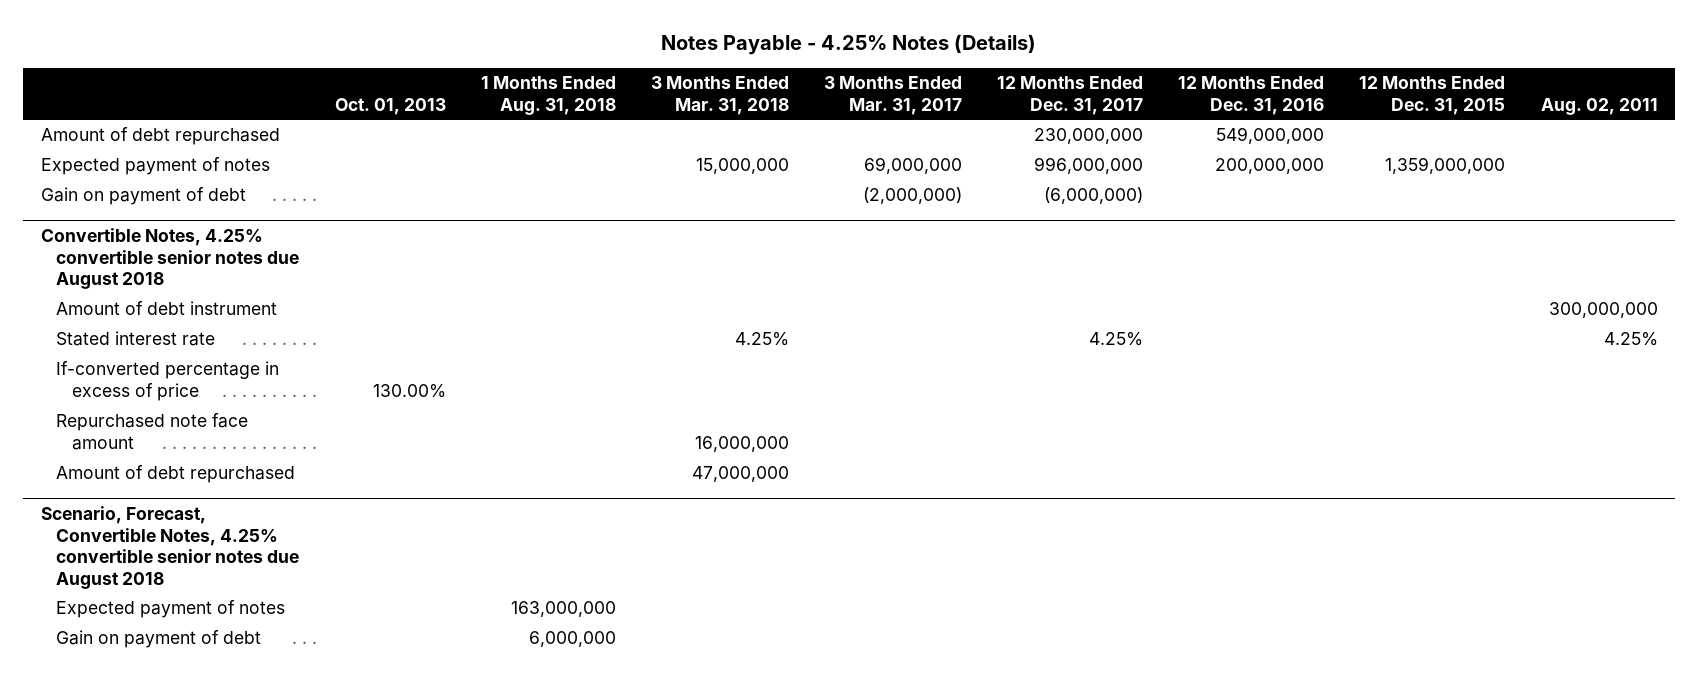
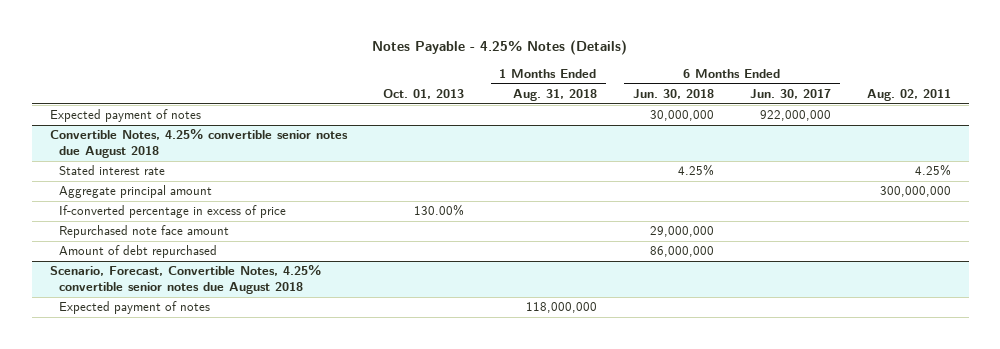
- | Oct. 01, 2013 | 1 Months Ended Aug. 31, 2018 | 3 Months Ended Mar. 31, 2018 | 3 Months Ended Mar. 31, 2017 | 12 Months Ended Dec. 31, 2017 | 12 Months Ended Dec. 31, 2016 | 12 Months Ended Dec. 31, 2015 | Aug. 02, 2011
+ | Oct. 01, 2013 | 1 Months Ended Aug. 31, 2018 | 6 Months Ended Jun. 30, 2018 | 6 Months Ended Jun. 30, 2017 | Aug. 02, 2011
- Amount of debt repurchased | | | | | 230,000,000 | 549,000,000 | |
- Gain on payment of debt | | | | (2,000,000) | (6,000,000) | | |
@ Convertible Notes, 4.25% convertible senior notes due August 2018
- Amount of debt instrument | | | | | | | | 300,000,000
+ Aggregate principal amount | | | | | 300,000,000
@ Scenario, Forecast, Convertible Notes, 4.25% convertible senior notes due August 2018
- Expected payment of notes | | 163,000,000 | | | | | |
- Gain on payment of debt | | 6,000,000 | | | | | |
+ Expected payment of notes | | 118,000,000 | | |

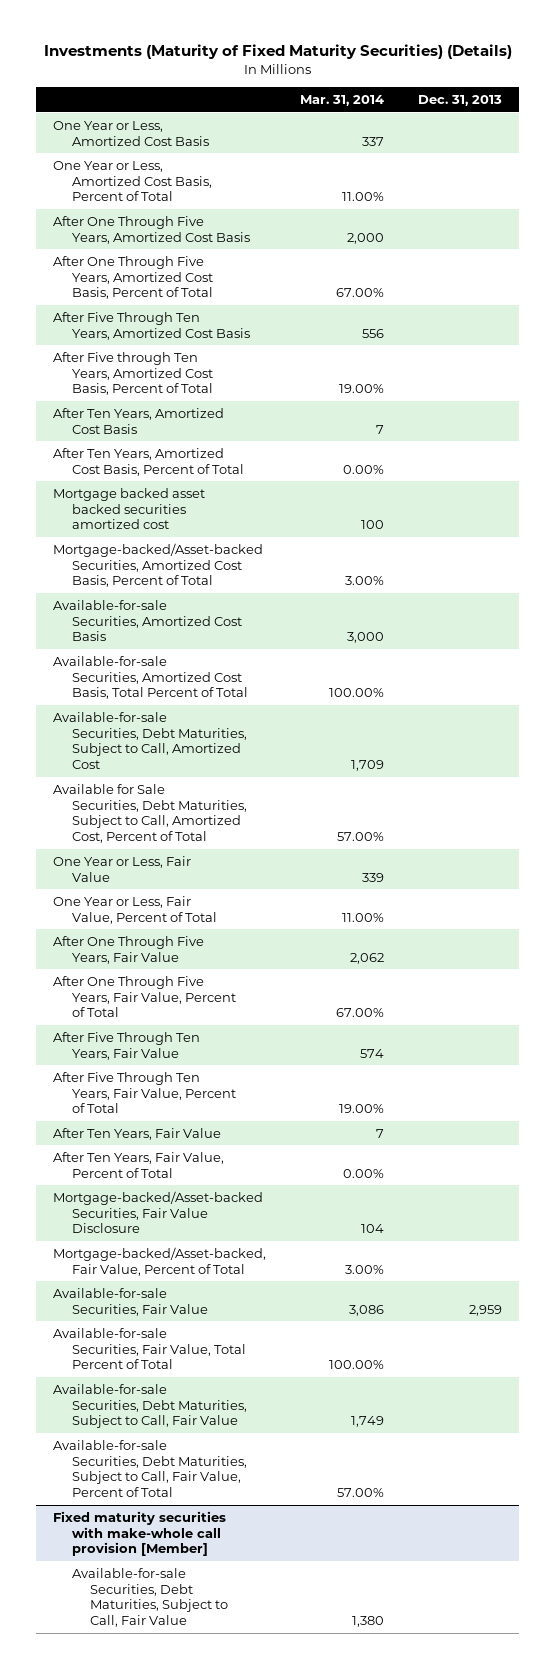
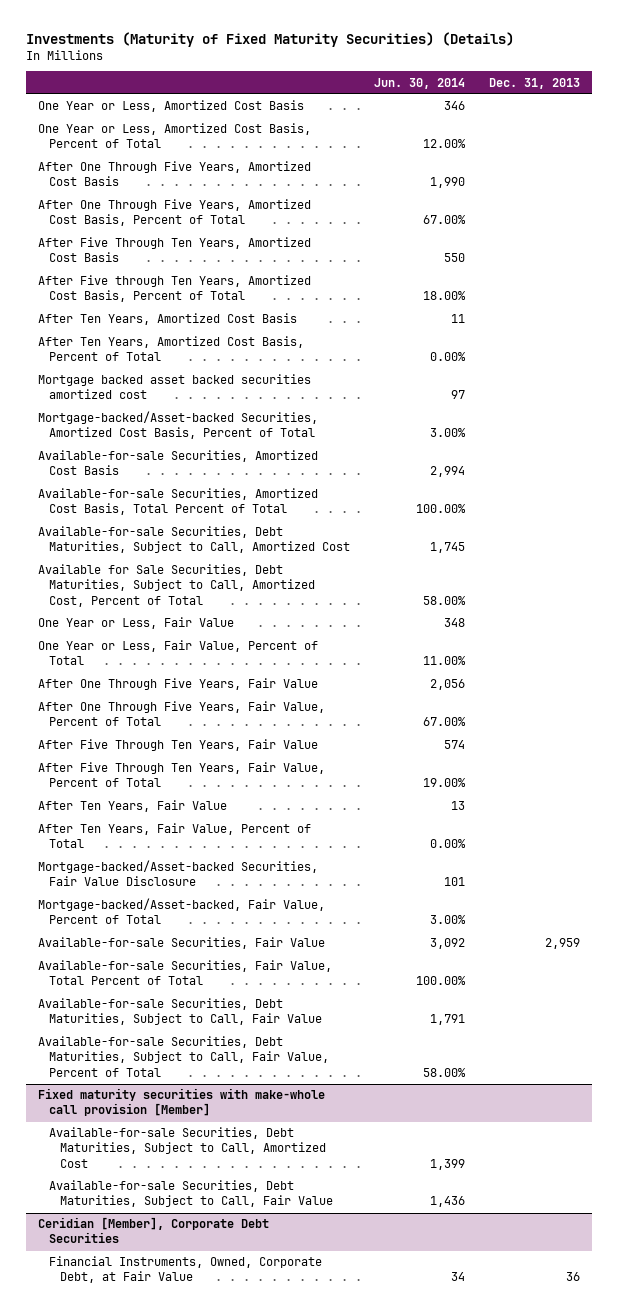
- | Mar. 31, 2014 | Dec. 31, 2013
+ | Jun. 30, 2014 | Dec. 31, 2013
@ Fixed maturity securities with make-whole call provision [Member]
+ Available-for-sale Securities, Debt Maturities, Subject to Call, Amortized Cost | 1,399 |
+ Ceridian [Member], Corporate Debt Securities
+ Financial Instruments, Owned, Corporate Debt, at Fair Value | 34 | 36

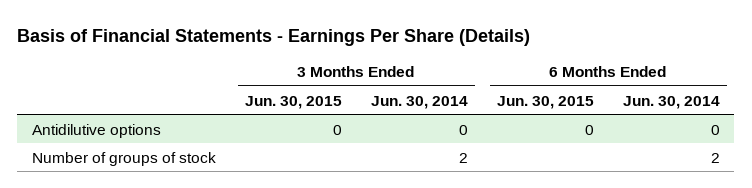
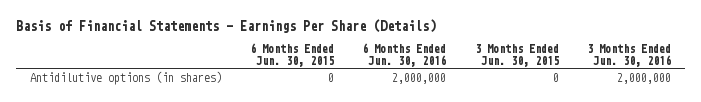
- | 3 Months Ended Jun. 30, 2015 | 3 Months Ended Jun. 30, 2014 | 6 Months Ended Jun. 30, 2015 | 6 Months Ended Jun. 30, 2014
+ | 6 Months Ended Jun. 30, 2015 | 6 Months Ended Jun. 30, 2016 | 3 Months Ended Jun. 30, 2015 | 3 Months Ended Jun. 30, 2016
- Antidilutive options | 0 | 0 | 0 | 0
- Number of groups of stock | | 2 | | 2
+ Antidilutive options (in shares) | 0 | 2,000,000 | 0 | 2,000,000

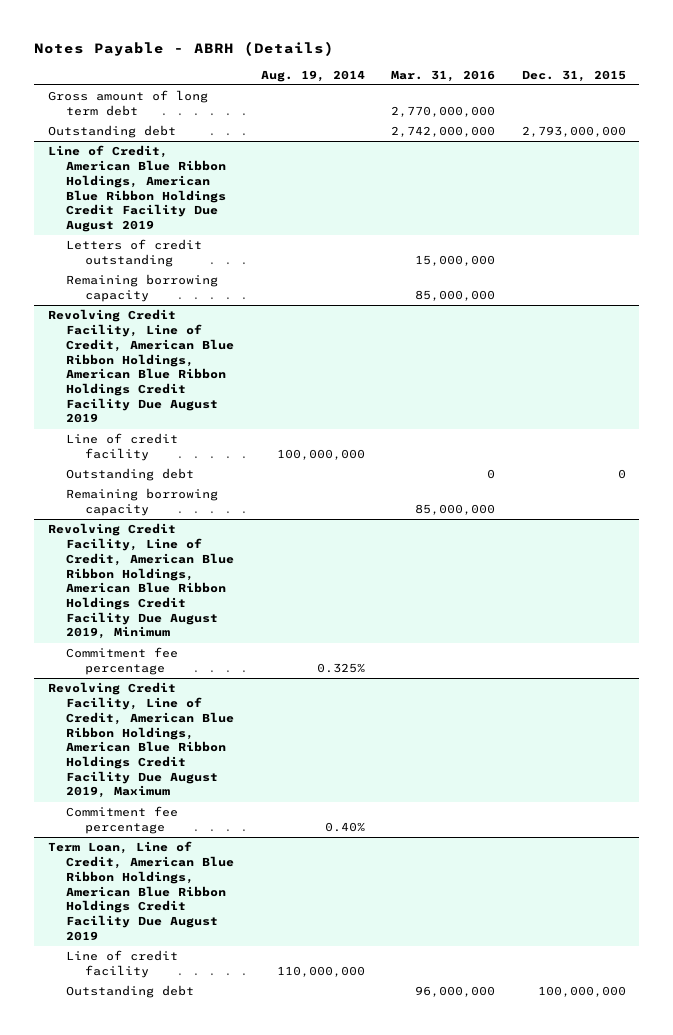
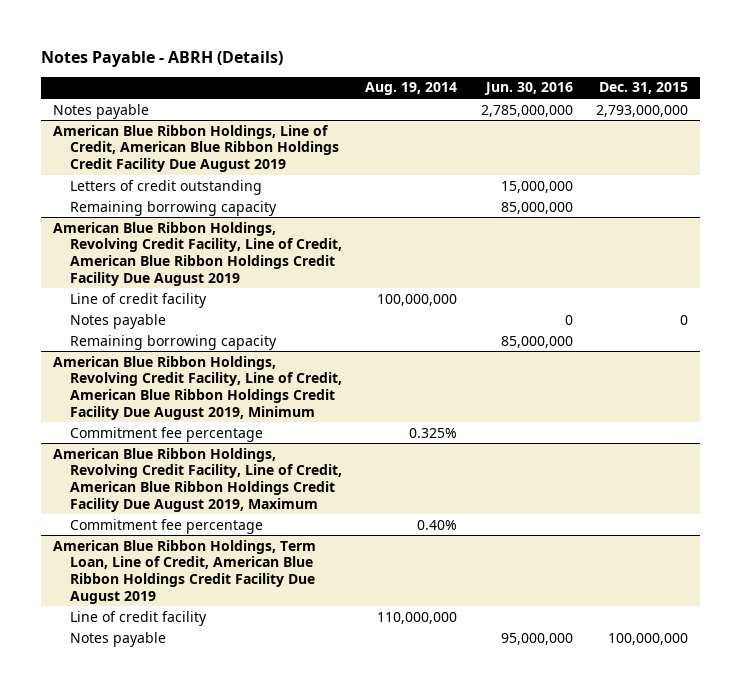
- | Aug. 19, 2014 | Mar. 31, 2016 | Dec. 31, 2015
+ | Aug. 19, 2014 | Jun. 30, 2016 | Dec. 31, 2015
- Gross amount of long term debt | | 2,770,000,000 |
- Outstanding debt | | 2,742,000,000 | 2,793,000,000
- Line of Credit, American Blue Ribbon Holdings, American Blue Ribbon Holdings Credit Facility Due August 2019
+ Notes payable | | 2,785,000,000 | 2,793,000,000
+ American Blue Ribbon Holdings, Line of Credit, American Blue Ribbon Holdings Credit Facility Due August 2019
- Revolving Credit Facility, Line of Credit, American Blue Ribbon Holdings, American Blue Ribbon Holdings Credit Facility Due August 2019
+ American Blue Ribbon Holdings, Revolving Credit Facility, Line of Credit, American Blue Ribbon Holdings Credit Facility Due August 2019
- Outstanding debt | | 0 | 0
+ Notes payable | | 0 | 0
- Revolving Credit Facility, Line of Credit, American Blue Ribbon Holdings, American Blue Ribbon Holdings Credit Facility Due August 2019, Minimum
+ American Blue Ribbon Holdings, Revolving Credit Facility, Line of Credit, American Blue Ribbon Holdings Credit Facility Due August 2019, Minimum
- Revolving Credit Facility, Line of Credit, American Blue Ribbon Holdings, American Blue Ribbon Holdings Credit Facility Due August 2019, Maximum
+ American Blue Ribbon Holdings, Revolving Credit Facility, Line of Credit, American Blue Ribbon Holdings Credit Facility Due August 2019, Maximum
- Term Loan, Line of Credit, American Blue Ribbon Holdings, American Blue Ribbon Holdings Credit Facility Due August 2019
+ American Blue Ribbon Holdings, Term Loan, Line of Credit, American Blue Ribbon Holdings Credit Facility Due August 2019
- Outstanding debt | | 96,000,000 | 100,000,000
+ Notes payable | | 95,000,000 | 100,000,000

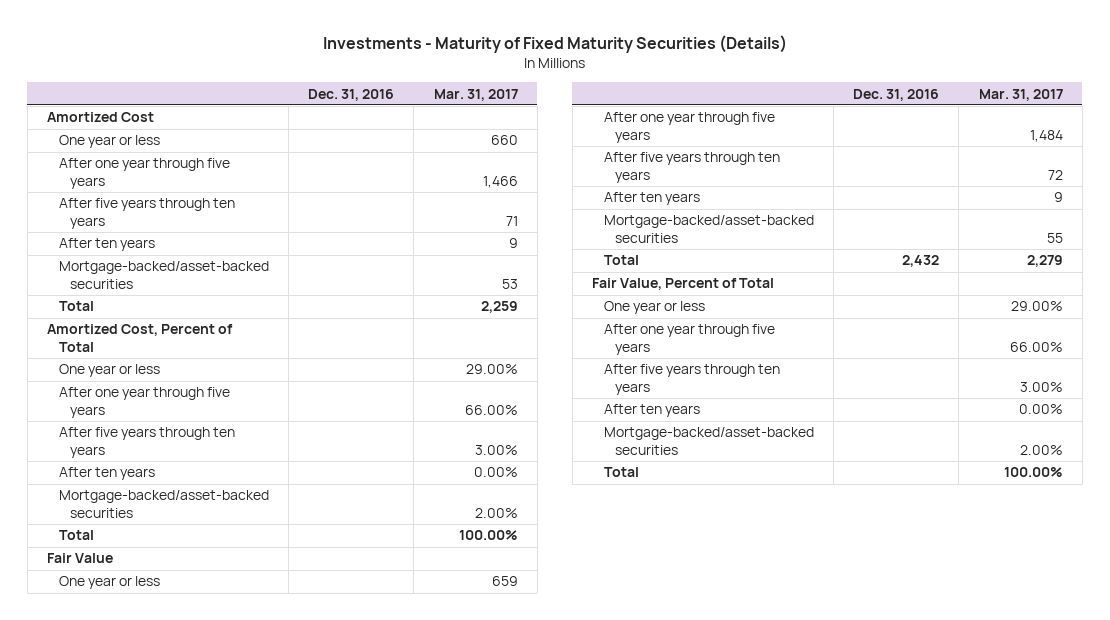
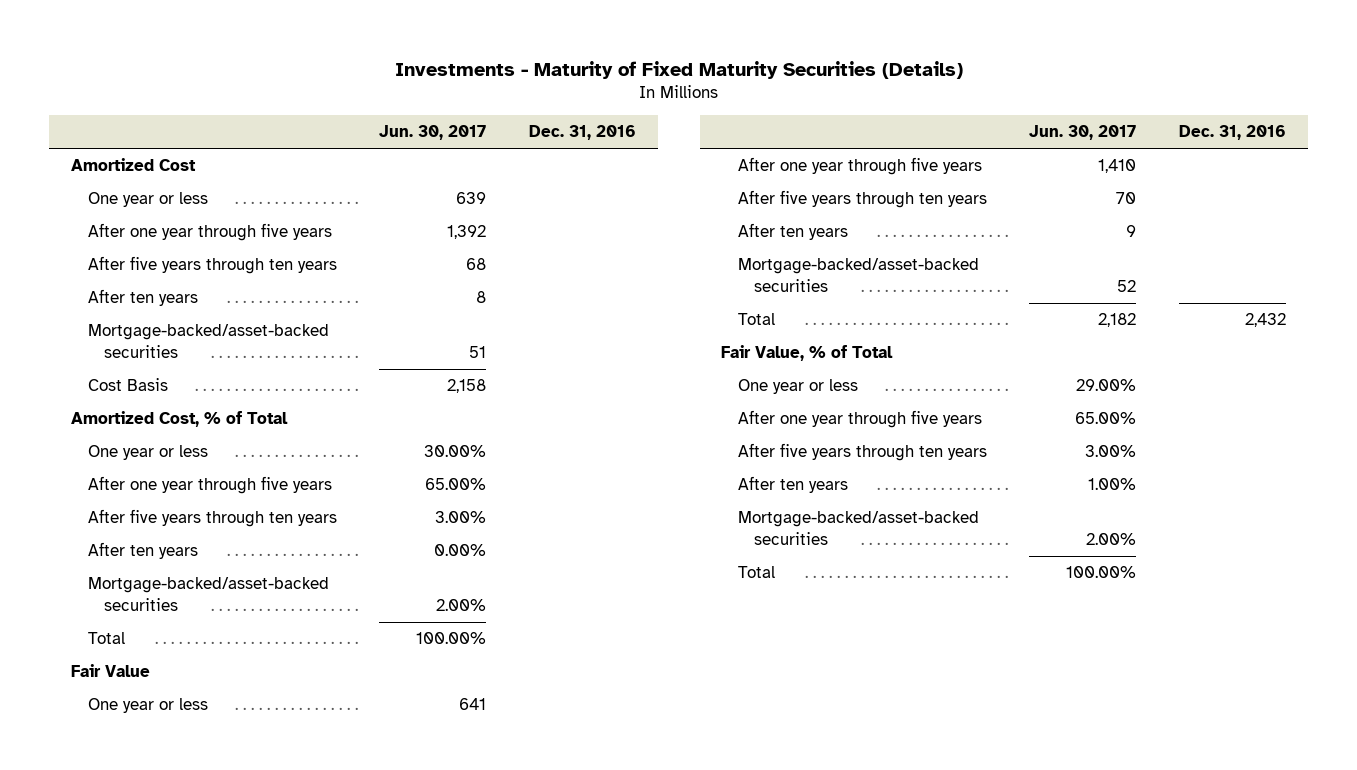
- | Dec. 31, 2016 | Mar. 31, 2017
+ | Jun. 30, 2017 | Dec. 31, 2016
- Total | | 2,259
- Amortized Cost, Percent of Total
+ Cost Basis | 2,158 |
+ Amortized Cost, % of Total
- Fair Value, Percent of Total
+ Fair Value, % of Total

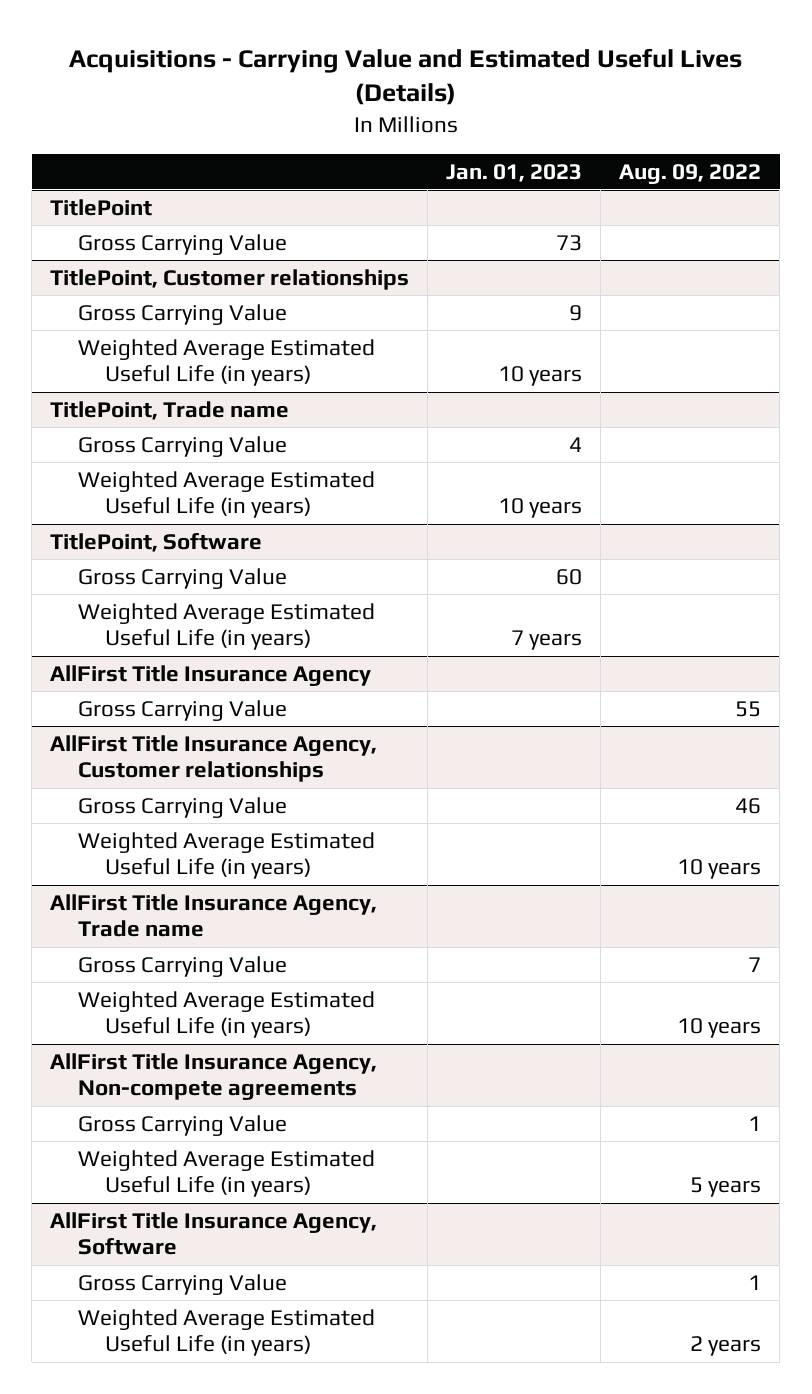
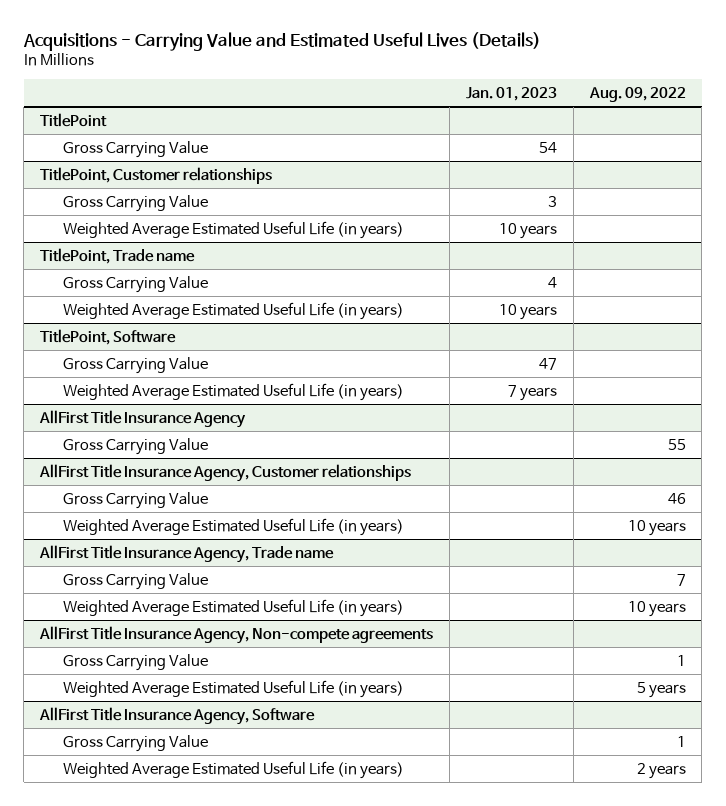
@ TitlePoint
- Gross Carrying Value | 73 |
+ Gross Carrying Value | 54 |
@ TitlePoint, Customer relationships
- Gross Carrying Value | 9 |
+ Gross Carrying Value | 3 |
@ TitlePoint, Software
- Gross Carrying Value | 60 |
+ Gross Carrying Value | 47 |

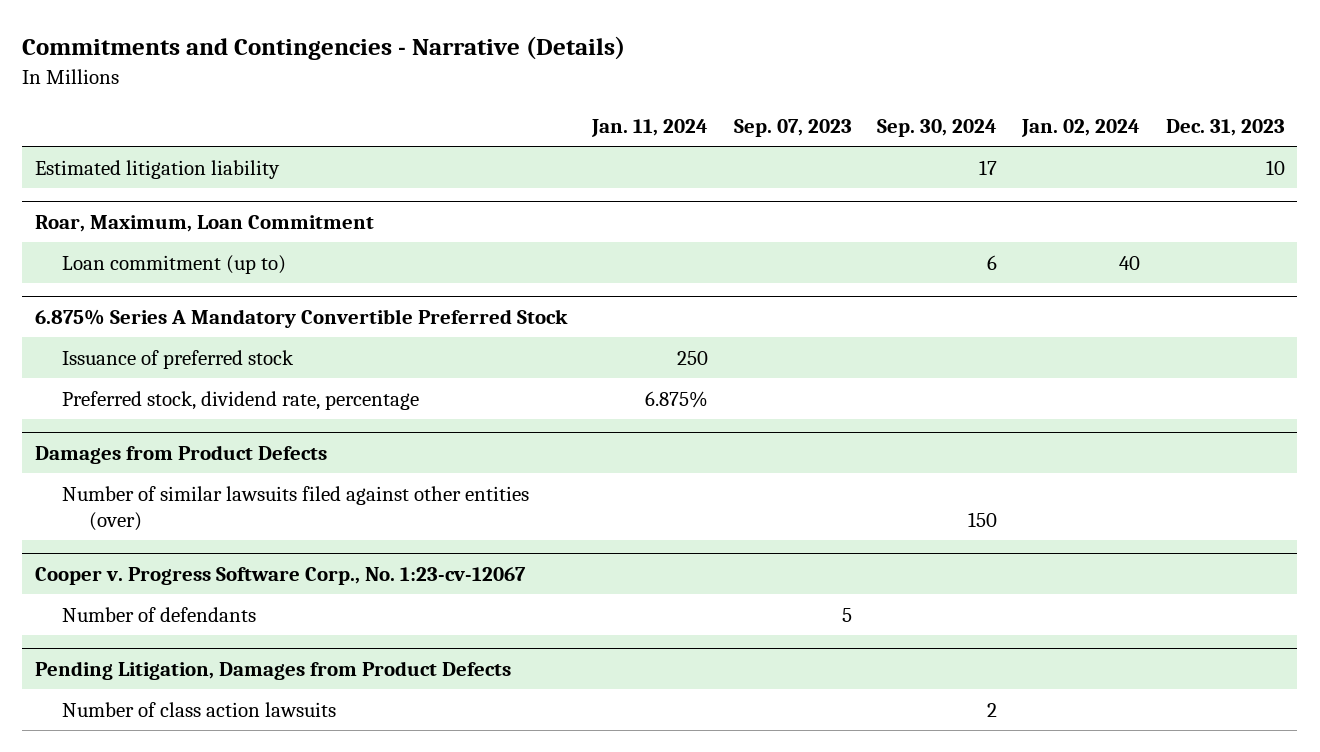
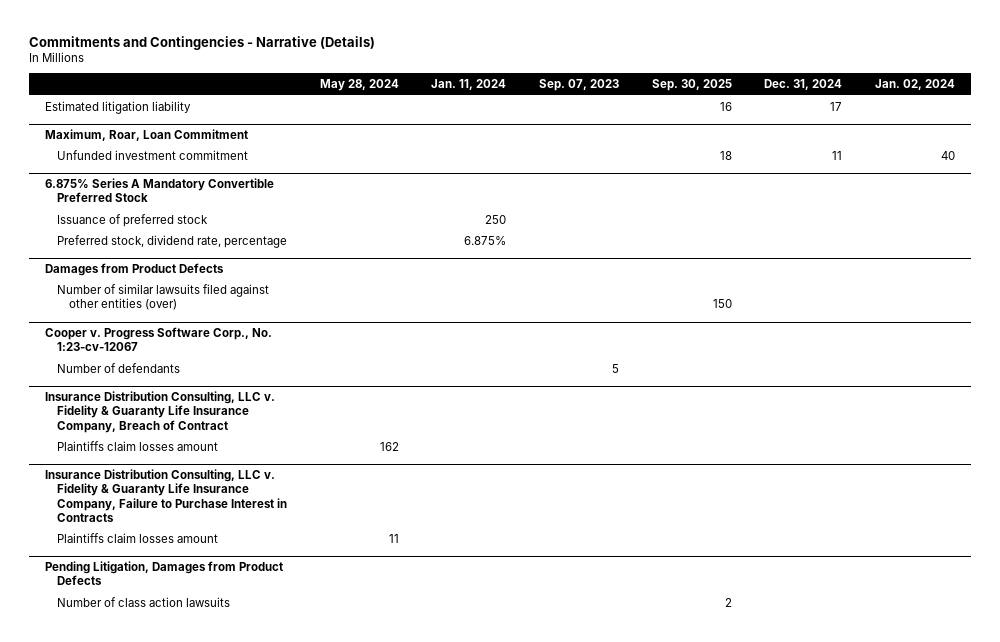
- | Jan. 11, 2024 | Sep. 07, 2023 | Sep. 30, 2024 | Jan. 02, 2024 | Dec. 31, 2023
+ | May 28, 2024 | Jan. 11, 2024 | Sep. 07, 2023 | Sep. 30, 2025 | Dec. 31, 2024 | Jan. 02, 2024
- Roar, Maximum, Loan Commitment
- Loan commitment (up to) | | | 6 | 40 |
+ Maximum, Roar, Loan Commitment
+ Unfunded investment commitment | | | | 18 | 11 | 40
+ Insurance Distribution Consulting, LLC v. Fidelity & Guaranty Life Insurance Company, Breach of Contract
+ Plaintiffs claim losses amount | 162 | | | | |
+ Insurance Distribution Consulting, LLC v. Fidelity & Guaranty Life Insurance Company, Failure to Purchase Interest in Contracts
+ Plaintiffs claim losses amount | 11 | | | | |

